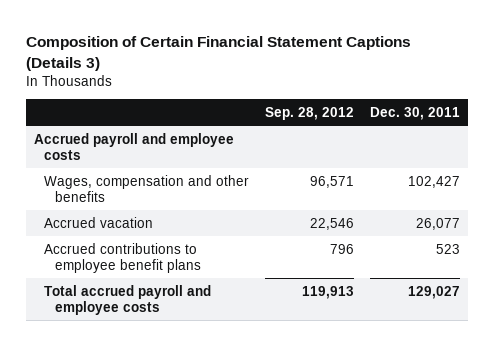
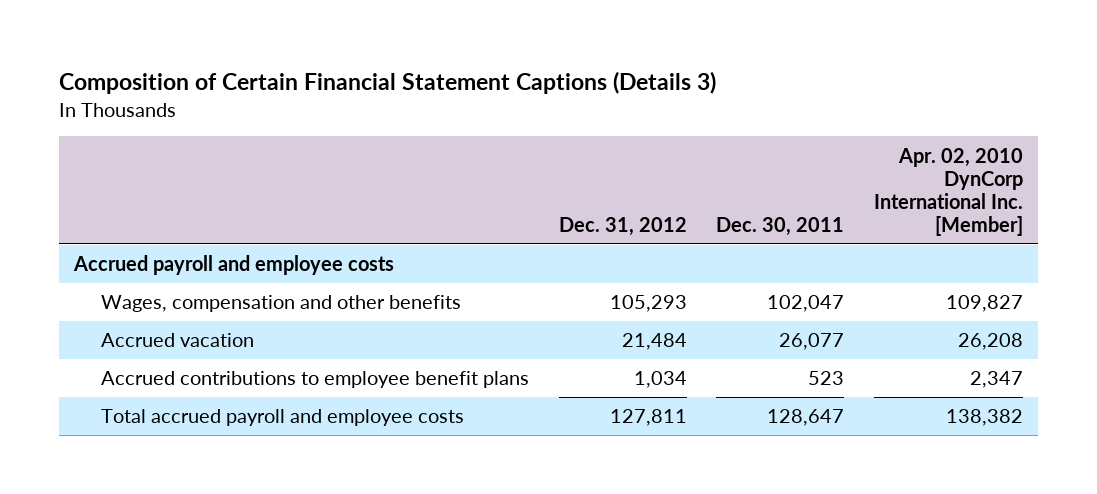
- | Sep. 28, 2012 | Dec. 30, 2011
+ | Dec. 31, 2012 | Dec. 30, 2011 | Apr. 02, 2010 DynCorp International Inc. [Member]
- Wages, compensation and other benefits | 96,571 | 102,427
+ Wages, compensation and other benefits | 105,293 | 102,047 | 109,827
- Total accrued payroll and employee costs | 119,913 | 129,027
+ Total accrued payroll and employee costs | 127,811 | 128,647 | 138,382

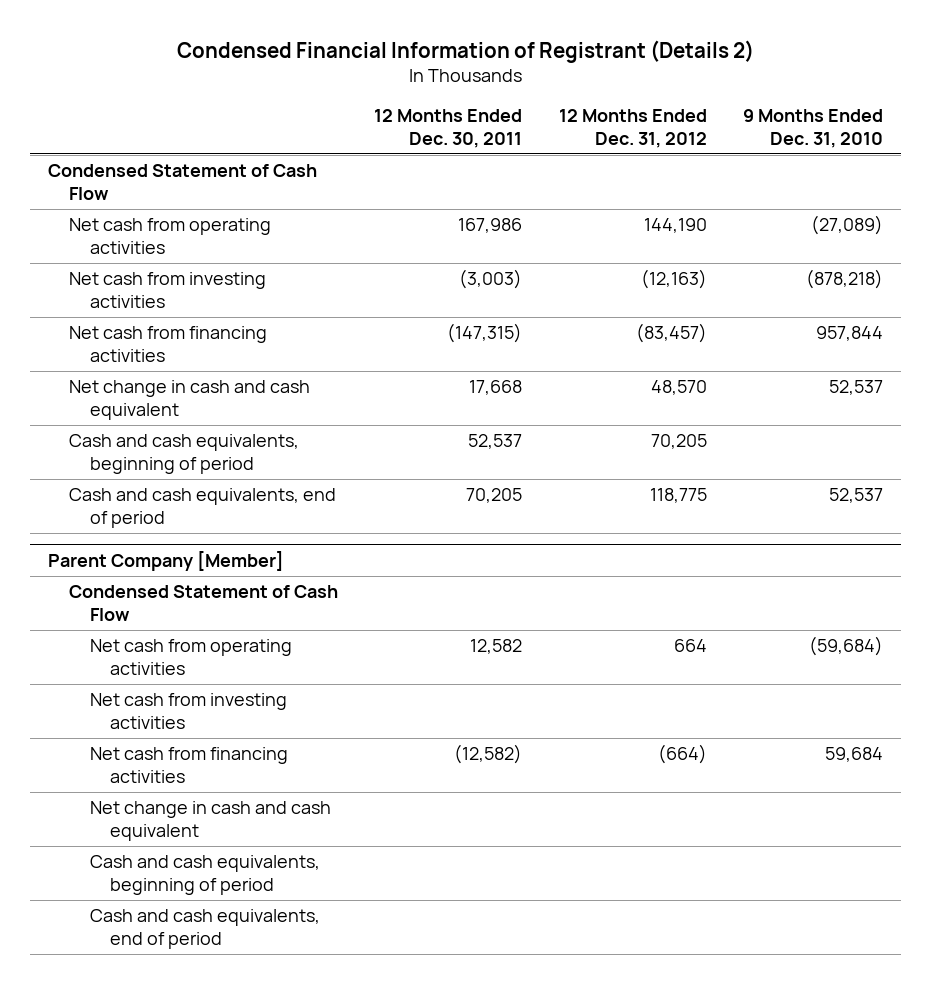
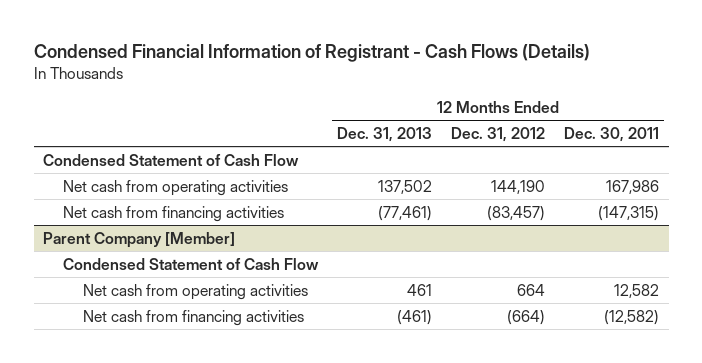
- Condensed Financial Information of Registrant (Details 2)
+ Condensed Financial Information of Registrant - Cash Flows (Details)
- | 12 Months Ended Dec. 30, 2011 | 12 Months Ended Dec. 31, 2012 | 9 Months Ended Dec. 31, 2010
+ | 12 Months Ended Dec. 31, 2013 | 12 Months Ended Dec. 31, 2012 | 12 Months Ended Dec. 30, 2011
- Net cash from investing activities | (3,003) | (12,163) | (878,218)
- Net change in cash and cash equivalent | 17,668 | 48,570 | 52,537
- Cash and cash equivalents, beginning of period | 52,537 | 70,205 |
- Cash and cash equivalents, end of period | 70,205 | 118,775 | 52,537
@ Parent Company [Member]
- Net cash from investing activities
- Net change in cash and cash equivalent
- Cash and cash equivalents, beginning of period
- Cash and cash equivalents, end of period

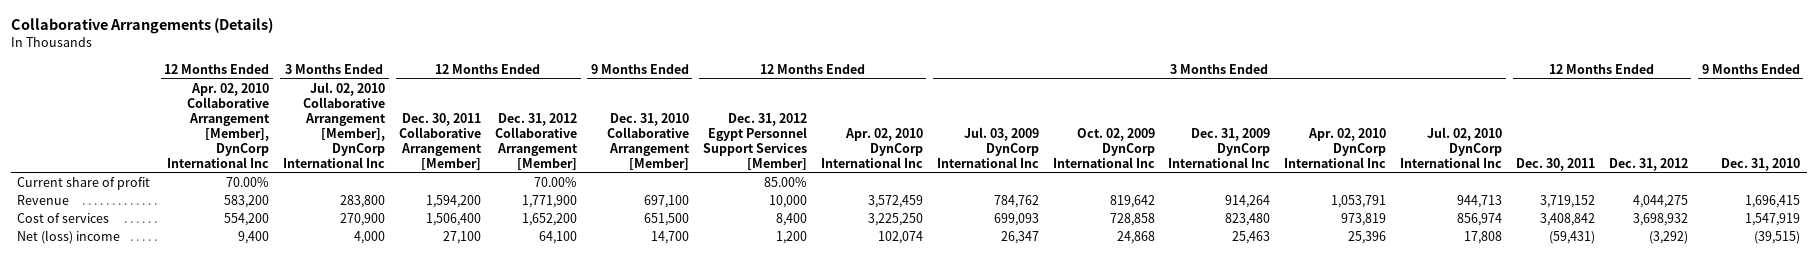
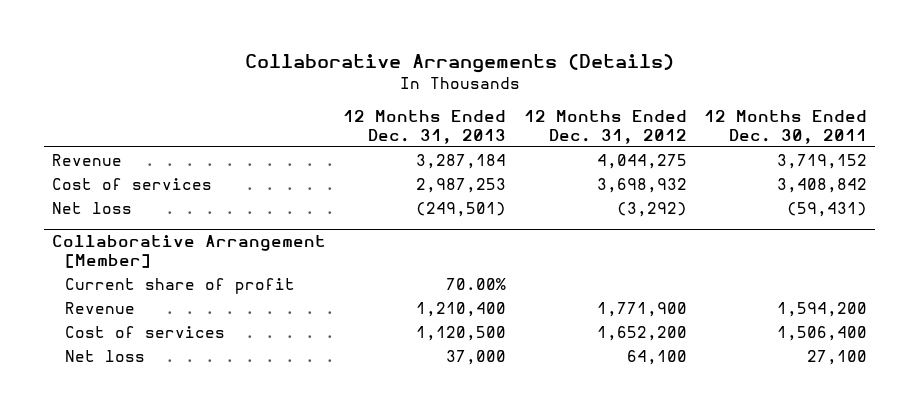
- | 12 Months Ended Apr. 02, 2010 Collaborative Arrangement [Member], DynCorp International Inc | 3 Months Ended Jul. 02, 2010 Collaborative Arrangement [Member], DynCorp International Inc | 12 Months Ended Dec. 30, 2011 Collaborative Arrangement [Member] | 12 Months Ended Dec. 31, 2012 Collaborative Arrangement [Member] | 9 Months Ended Dec. 31, 2010 Collaborative Arrangement [Member] | 12 Months Ended Dec. 31, 2012 Egypt Personnel Support Services [Member] | 12 Months Ended Apr. 02, 2010 DynCorp International Inc | 3 Months Ended Jul. 03, 2009 DynCorp International Inc | 3 Months Ended Oct. 02, 2009 DynCorp International Inc | 3 Months Ended Dec. 31, 2009 DynCorp International Inc | 3 Months Ended Apr. 02, 2010 DynCorp International Inc | 3 Months Ended Jul. 02, 2010 DynCorp International Inc | 12 Months Ended Dec. 30, 2011 | 12 Months Ended Dec. 31, 2012 | 9 Months Ended Dec. 31, 2010
+ | 12 Months Ended Dec. 31, 2013 | 12 Months Ended Dec. 31, 2012 | 12 Months Ended Dec. 30, 2011
- Current share of profit | 70.00% | | | 70.00% | | 85.00% | | | | | | | | |
- Net (loss) income | 9,400 | 4,000 | 27,100 | 64,100 | 14,700 | 1,200 | 102,074 | 26,347 | 24,868 | 25,463 | 25,396 | 17,808 | (59,431) | (3,292) | (39,515)
+ Net loss | (249,501) | (3,292) | (59,431)
+ Collaborative Arrangement [Member]
+ Current share of profit | 70.00% | |
+ Revenue | 1,210,400 | 1,771,900 | 1,594,200
+ Cost of services | 1,120,500 | 1,652,200 | 1,506,400
+ Net loss | 37,000 | 64,100 | 27,100

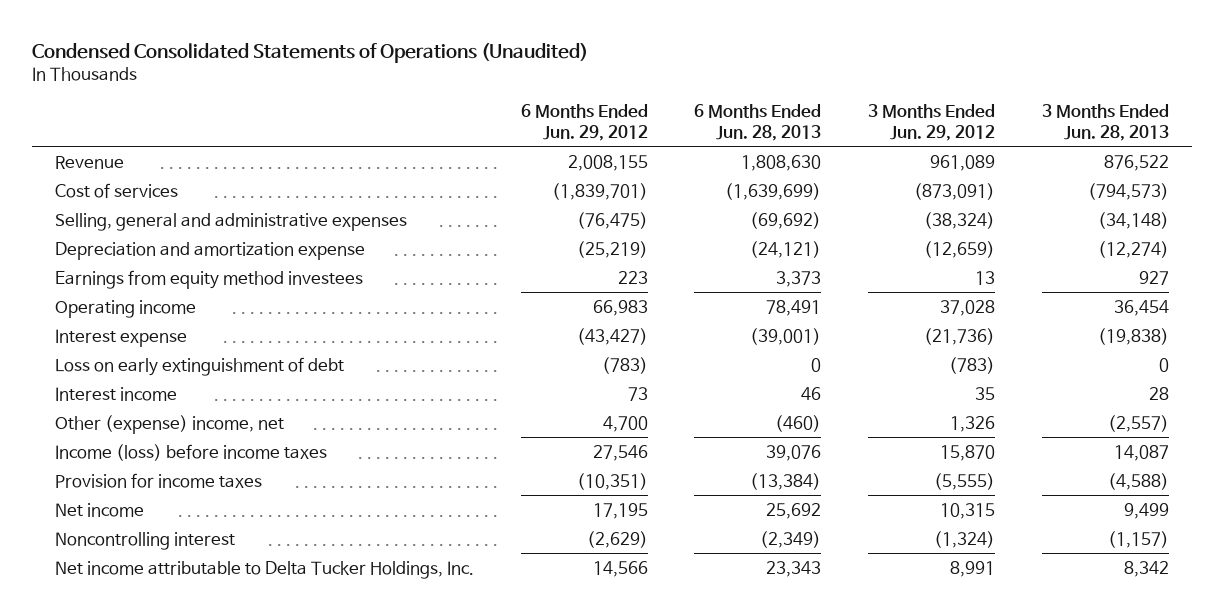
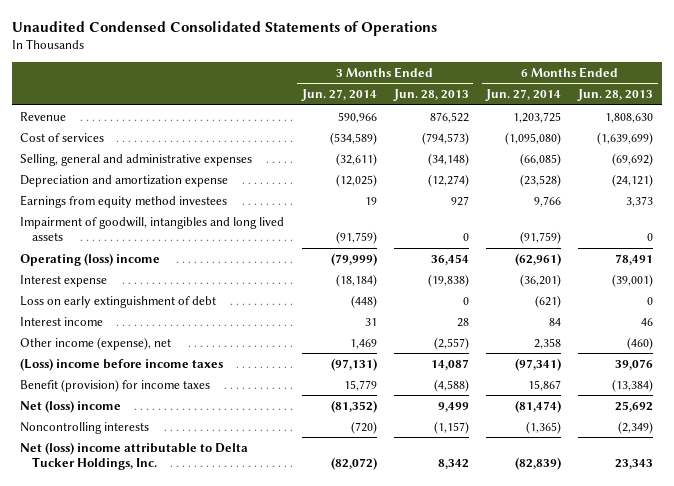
- Condensed Consolidated Statements of Operations (Unaudited)
+ Unaudited Condensed Consolidated Statements of Operations
- | 6 Months Ended Jun. 29, 2012 | 6 Months Ended Jun. 28, 2013 | 3 Months Ended Jun. 29, 2012 | 3 Months Ended Jun. 28, 2013
+ | 3 Months Ended Jun. 27, 2014 | 3 Months Ended Jun. 28, 2013 | 6 Months Ended Jun. 27, 2014 | 6 Months Ended Jun. 28, 2013
- Operating income | 66,983 | 78,491 | 37,028 | 36,454
+ Impairment of goodwill, intangibles and long lived assets | (91,759) | 0 | (91,759) | 0
+ Operating (loss) income | (79,999) | 36,454 | (62,961) | 78,491
- Other (expense) income, net | 4,700 | (460) | 1,326 | (2,557)
- Income (loss) before income taxes | 27,546 | 39,076 | 15,870 | 14,087
- Provision for income taxes | (10,351) | (13,384) | (5,555) | (4,588)
- Net income | 17,195 | 25,692 | 10,315 | 9,499
- Noncontrolling interest | (2,629) | (2,349) | (1,324) | (1,157)
- Net income attributable to Delta Tucker Holdings, Inc. | 14,566 | 23,343 | 8,991 | 8,342
+ Other income (expense), net | 1,469 | (2,557) | 2,358 | (460)
+ (Loss) income before income taxes | (97,131) | 14,087 | (97,341) | 39,076
+ Benefit (provision) for income taxes | 15,779 | (4,588) | 15,867 | (13,384)
+ Net (loss) income | (81,352) | 9,499 | (81,474) | 25,692
+ Noncontrolling interests | (720) | (1,157) | (1,365) | (2,349)
+ Net (loss) income attributable to Delta Tucker Holdings, Inc. | (82,072) | 8,342 | (82,839) | 23,343

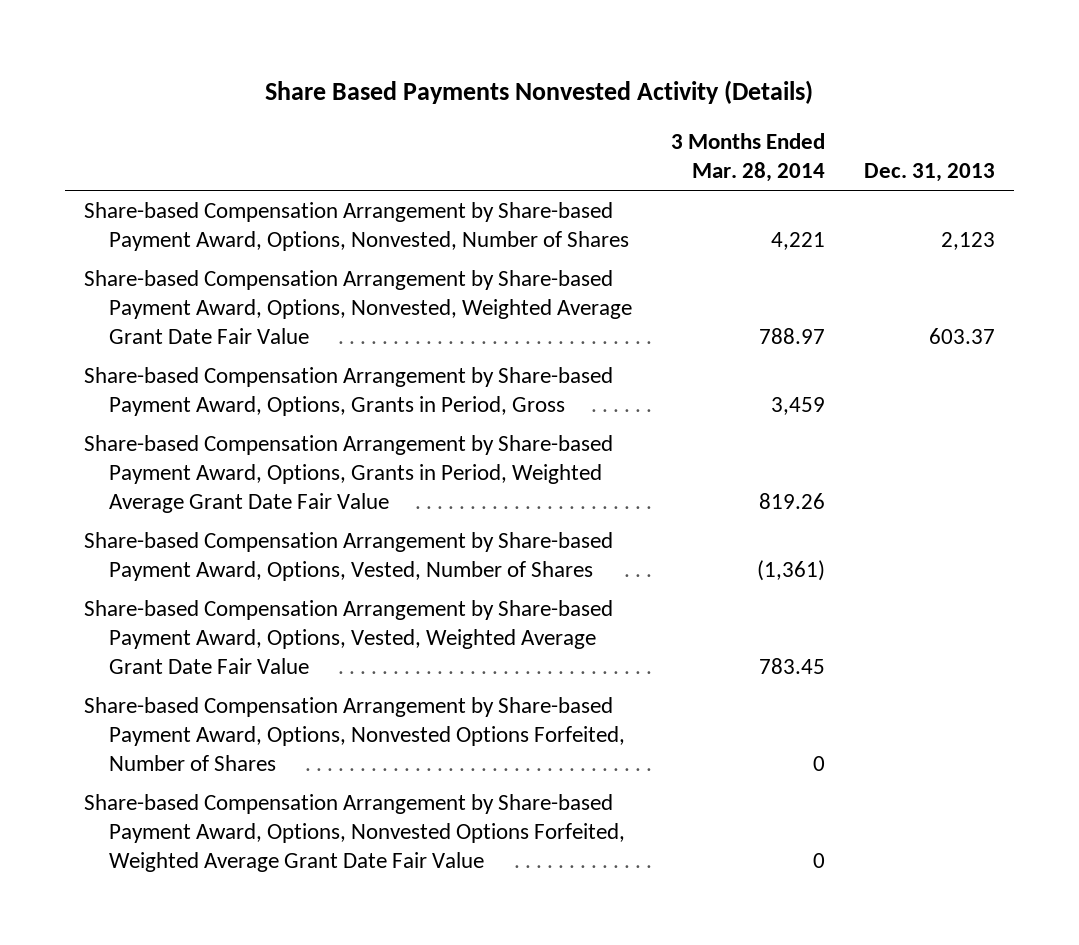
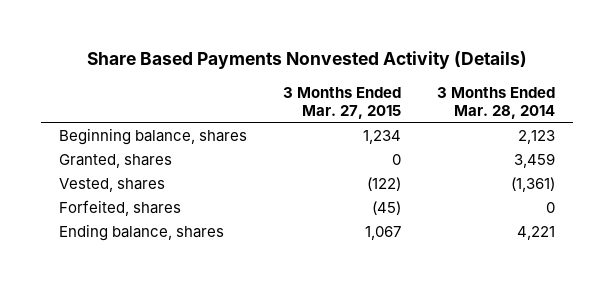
- | 3 Months Ended Mar. 28, 2014 | Dec. 31, 2013
+ | 3 Months Ended Mar. 27, 2015 | 3 Months Ended Mar. 28, 2014
- Share-based Compensation Arrangement by Share-based Payment Award, Options, Nonvested, Number of Shares | 4,221 | 2,123
- Share-based Compensation Arrangement by Share-based Payment Award, Options, Nonvested, Weighted Average Grant Date Fair Value | 788.97 | 603.37
- Share-based Compensation Arrangement by Share-based Payment Award, Options, Grants in Period, Gross | 3,459 |
- Share-based Compensation Arrangement by Share-based Payment Award, Options, Grants in Period, Weighted Average Grant Date Fair Value | 819.26 |
- Share-based Compensation Arrangement by Share-based Payment Award, Options, Vested, Number of Shares | (1,361) |
- Share-based Compensation Arrangement by Share-based Payment Award, Options, Vested, Weighted Average Grant Date Fair Value | 783.45 |
- Share-based Compensation Arrangement by Share-based Payment Award, Options, Nonvested Options Forfeited, Number of Shares | 0 |
- Share-based Compensation Arrangement by Share-based Payment Award, Options, Nonvested Options Forfeited, Weighted Average Grant Date Fair Value | 0 |
+ Beginning balance, shares | 1,234 | 2,123
+ Granted, shares | 0 | 3,459
+ Vested, shares | (122) | (1,361)
+ Forfeited, shares | (45) | 0
+ Ending balance, shares | 1,067 | 4,221

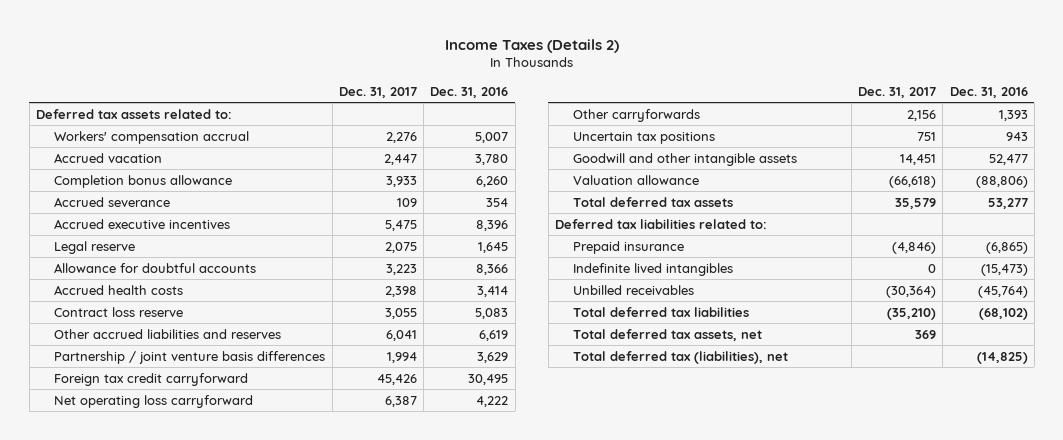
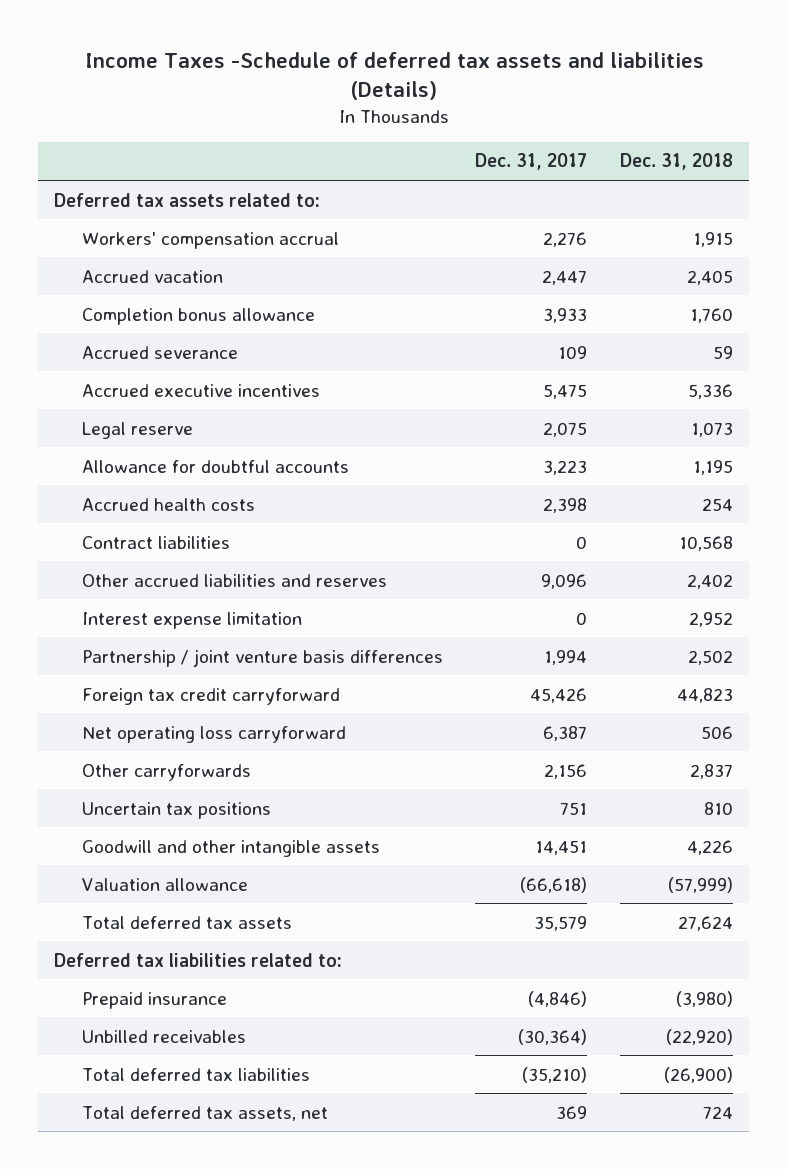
- Income Taxes (Details 2)
+ Income Taxes -Schedule of deferred tax assets and liabilities (Details)
- | Dec. 31, 2017 | Dec. 31, 2016
+ | Dec. 31, 2017 | Dec. 31, 2018
- Contract loss reserve | 3,055 | 5,083
- Other accrued liabilities and reserves | 6,041 | 6,619
+ Contract liabilities | 0 | 10,568
+ Other accrued liabilities and reserves | 9,096 | 2,402
+ Interest expense limitation | 0 | 2,952
- Indefinite lived intangibles | 0 | (15,473)
- Total deferred tax (liabilities), net | | (14,825)

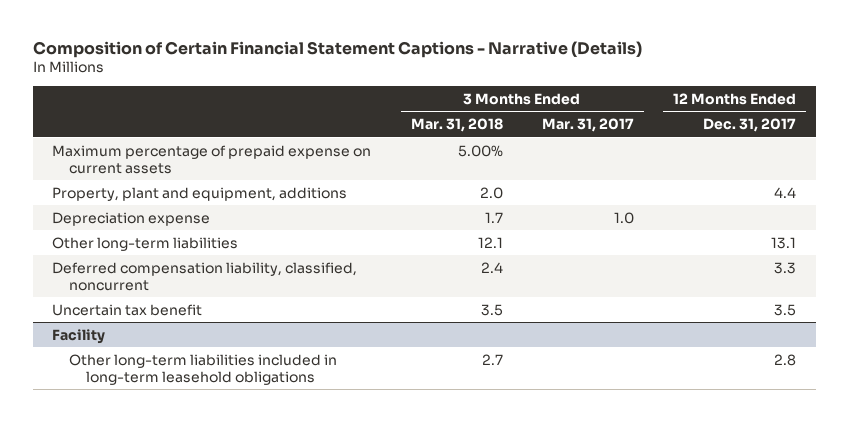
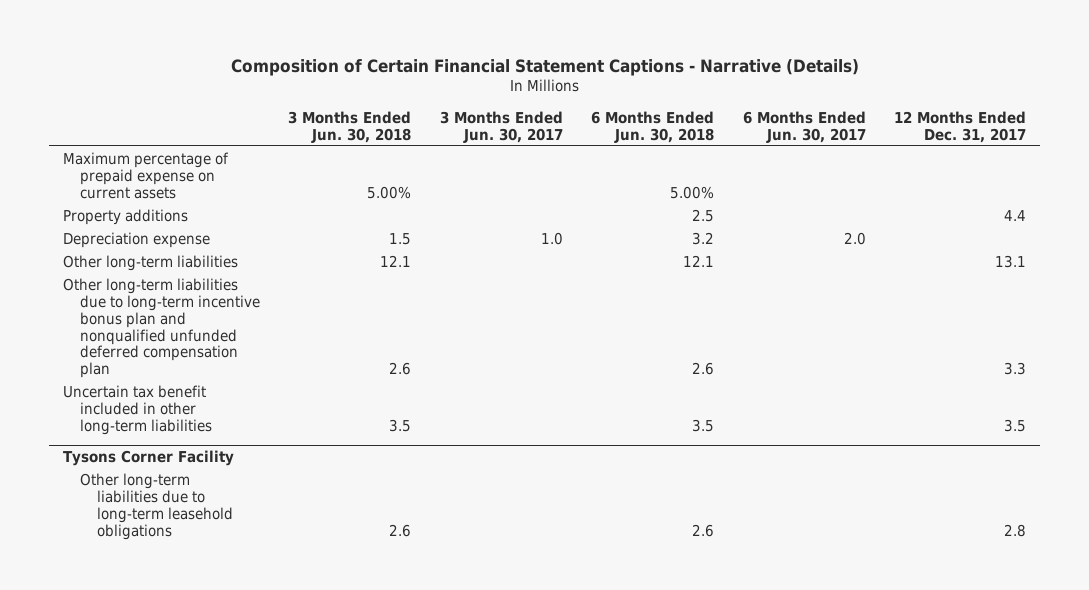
- | 3 Months Ended Mar. 31, 2018 | 3 Months Ended Mar. 31, 2017 | 12 Months Ended Dec. 31, 2017
+ | 3 Months Ended Jun. 30, 2018 | 3 Months Ended Jun. 30, 2017 | 6 Months Ended Jun. 30, 2018 | 6 Months Ended Jun. 30, 2017 | 12 Months Ended Dec. 31, 2017
- Property, plant and equipment, additions | 2.0 | | 4.4
+ Property additions | | | 2.5 | | 4.4
- Deferred compensation liability, classified, noncurrent | 2.4 | | 3.3
- Uncertain tax benefit | 3.5 | | 3.5
- Facility
- Other long-term liabilities included in long-term leasehold obligations | 2.7 | | 2.8
+ Other long-term liabilities due to long-term incentive bonus plan and nonqualified unfunded deferred compensation plan | 2.6 | | 2.6 | | 3.3
+ Uncertain tax benefit included in other long-term liabilities | 3.5 | | 3.5 | | 3.5
+ Tysons Corner Facility
+ Other long-term liabilities due to long-term leasehold obligations | 2.6 | | 2.6 | | 2.8

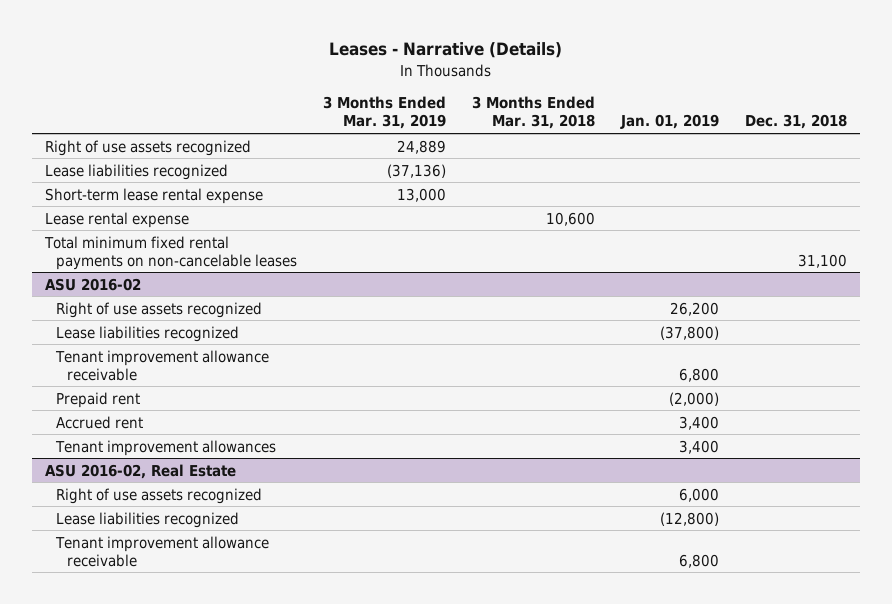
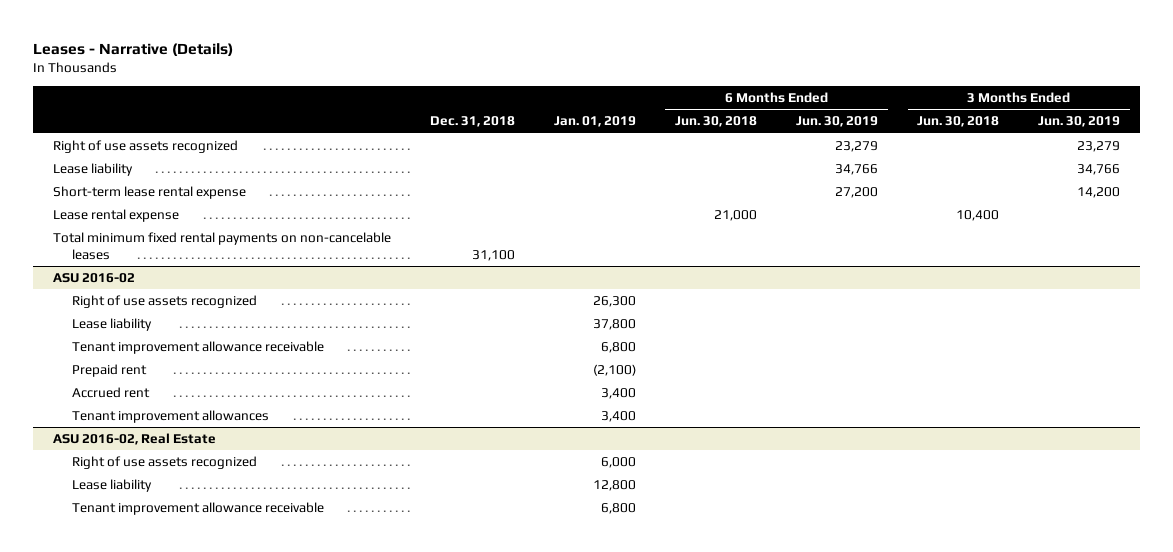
- | 3 Months Ended Mar. 31, 2019 | 3 Months Ended Mar. 31, 2018 | Jan. 01, 2019 | Dec. 31, 2018
+ | Dec. 31, 2018 | Jan. 01, 2019 | 6 Months Ended Jun. 30, 2018 | 6 Months Ended Jun. 30, 2019 | 3 Months Ended Jun. 30, 2018 | 3 Months Ended Jun. 30, 2019
- Lease liabilities recognized | (37,136) | | |
+ Lease liability | | | | 34,766 | | 34,766
@ ASU 2016-02
- Right of use assets recognized | | | 26,200 |
- Lease liabilities recognized | | | (37,800) |
+ Right of use assets recognized | | 26,300 | | | |
+ Lease liability | | 37,800 | | | |
- Prepaid rent | | | (2,000) |
+ Prepaid rent | | (2,100) | | | |
@ ASU 2016-02, Real Estate
- Lease liabilities recognized | | | (12,800) |
+ Lease liability | | 12,800 | | | |

